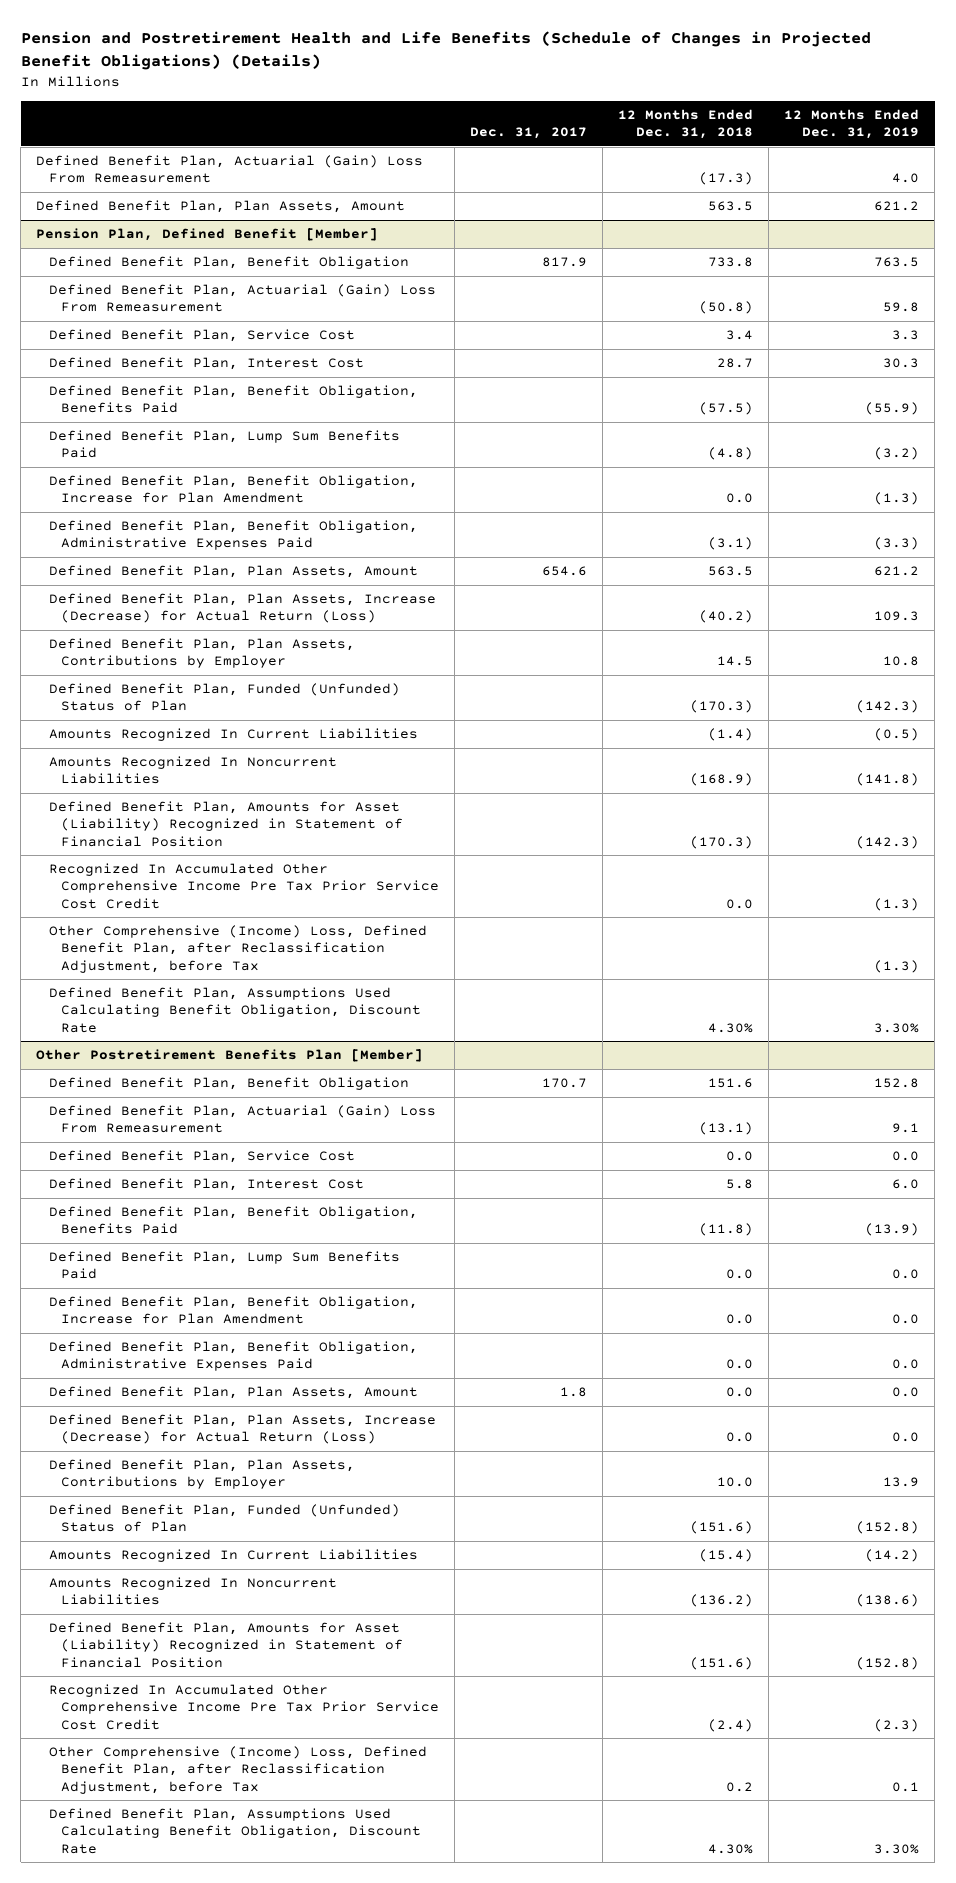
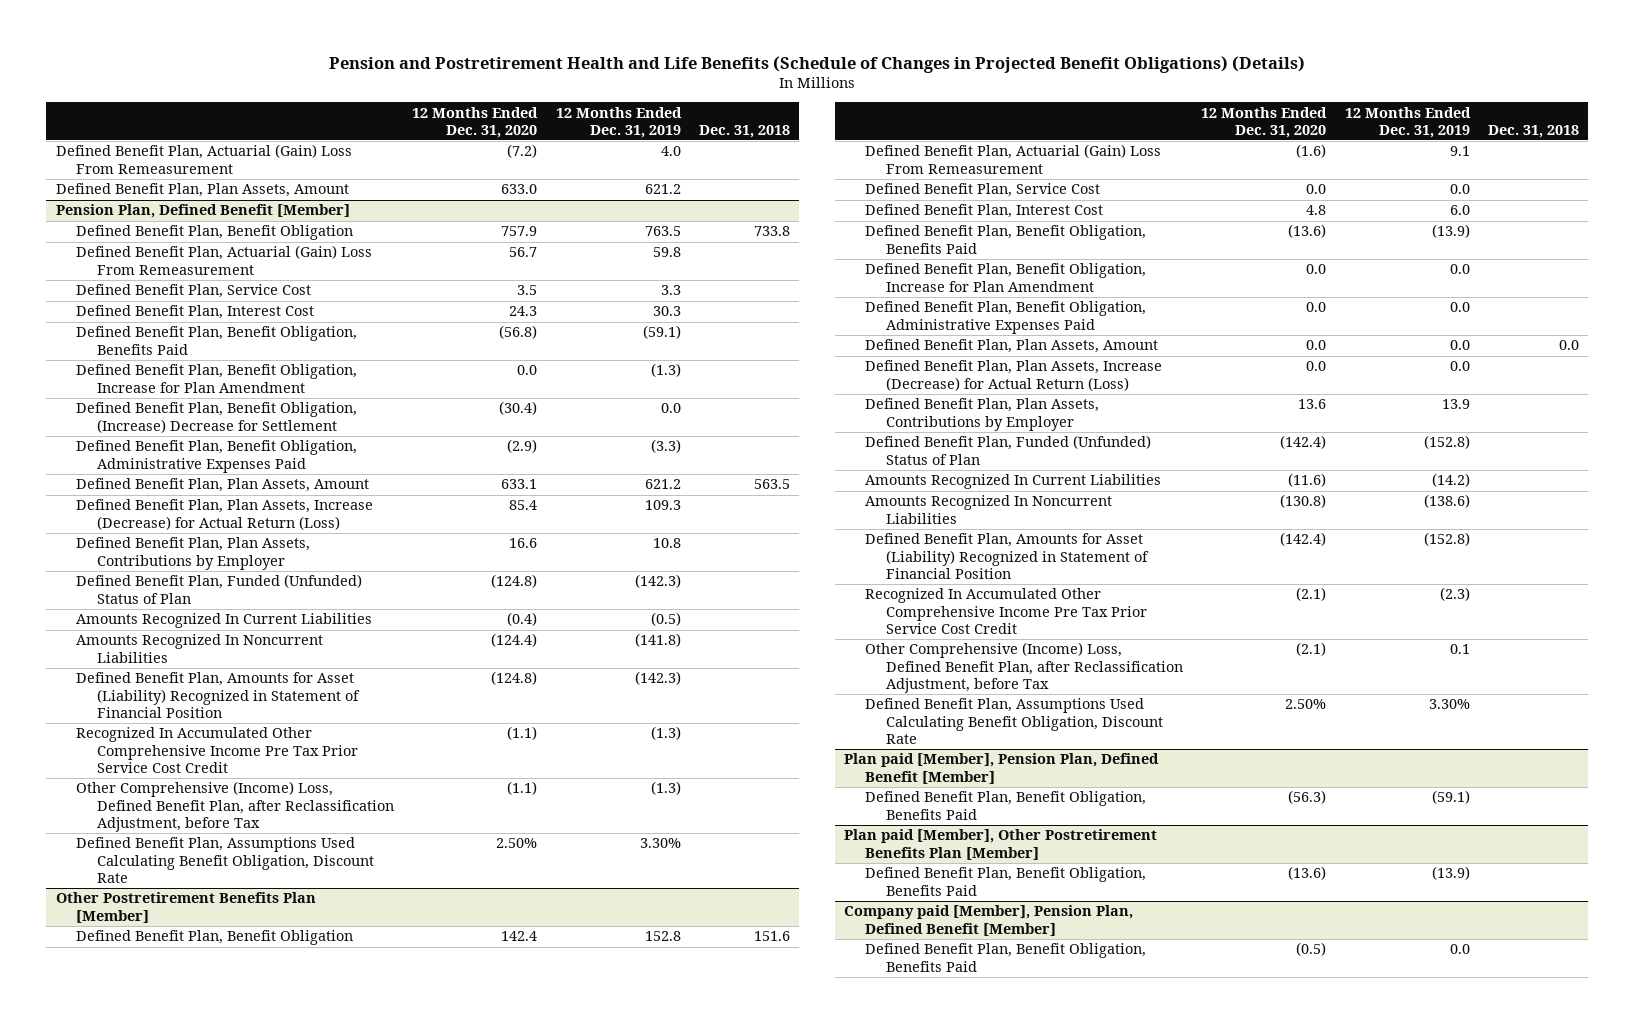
- | Dec. 31, 2017 | 12 Months Ended Dec. 31, 2018 | 12 Months Ended Dec. 31, 2019
+ | 12 Months Ended Dec. 31, 2020 | 12 Months Ended Dec. 31, 2019 | Dec. 31, 2018
@ Pension Plan, Defined Benefit [Member]
- Defined Benefit Plan, Benefit Obligation, Benefits Paid | | (57.5) | (55.9)
- Defined Benefit Plan, Lump Sum Benefits Paid | | (4.8) | (3.2)
+ Defined Benefit Plan, Benefit Obligation, Benefits Paid | (56.8) | (59.1) |
+ Defined Benefit Plan, Benefit Obligation, (Increase) Decrease for Settlement | (30.4) | 0.0 |
@ Other Postretirement Benefits Plan [Member]
- Defined Benefit Plan, Lump Sum Benefits Paid | | 0.0 | 0.0
+ Plan paid [Member], Pension Plan, Defined Benefit [Member]
+ Defined Benefit Plan, Benefit Obligation, Benefits Paid | (56.3) | (59.1) |
+ Plan paid [Member], Other Postretirement Benefits Plan [Member]
+ Defined Benefit Plan, Benefit Obligation, Benefits Paid | (13.6) | (13.9) |
+ Company paid [Member], Pension Plan, Defined Benefit [Member]
+ Defined Benefit Plan, Benefit Obligation, Benefits Paid | (0.5) | 0.0 |

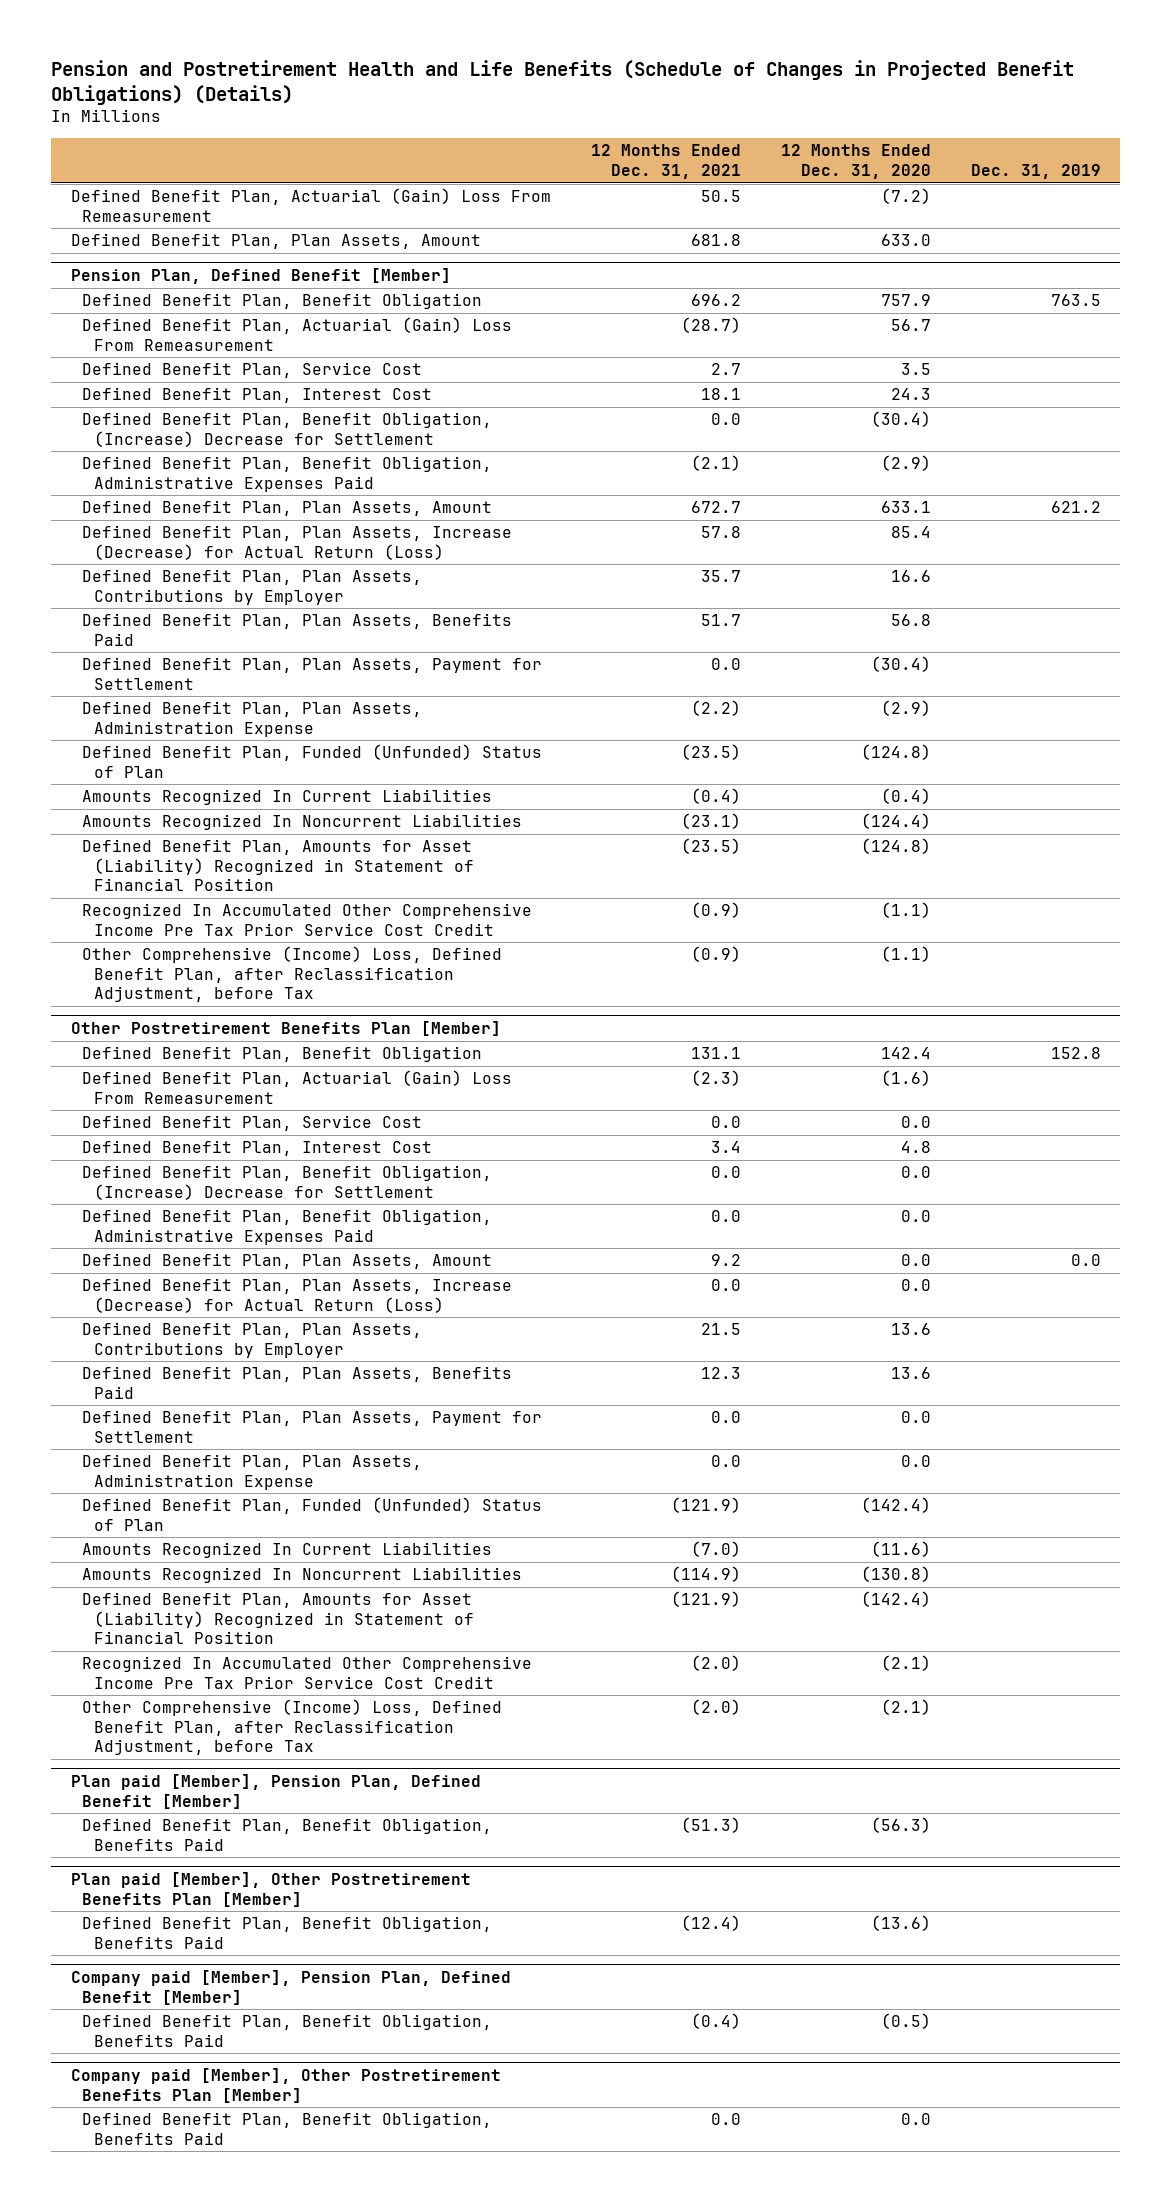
- | 12 Months Ended Dec. 31, 2020 | 12 Months Ended Dec. 31, 2019 | Dec. 31, 2018
+ | 12 Months Ended Dec. 31, 2021 | 12 Months Ended Dec. 31, 2020 | Dec. 31, 2019
@ Pension Plan, Defined Benefit [Member]
- Defined Benefit Plan, Benefit Obligation, Benefits Paid | (56.8) | (59.1) |
- Defined Benefit Plan, Benefit Obligation, Increase for Plan Amendment | 0.0 | (1.3) |
+ Defined Benefit Plan, Plan Assets, Benefits Paid | 51.7 | 56.8 |
+ Defined Benefit Plan, Plan Assets, Payment for Settlement | 0.0 | (30.4) |
+ Defined Benefit Plan, Plan Assets, Administration Expense | (2.2) | (2.9) |
- Defined Benefit Plan, Assumptions Used Calculating Benefit Obligation, Discount Rate | 2.50% | 3.30% |
@ Other Postretirement Benefits Plan [Member]
- Defined Benefit Plan, Benefit Obligation, Benefits Paid | (13.6) | (13.9) |
- Defined Benefit Plan, Benefit Obligation, Increase for Plan Amendment | 0.0 | 0.0 |
+ Defined Benefit Plan, Benefit Obligation, (Increase) Decrease for Settlement | 0.0 | 0.0 |
+ Defined Benefit Plan, Plan Assets, Benefits Paid | 12.3 | 13.6 |
+ Defined Benefit Plan, Plan Assets, Payment for Settlement | 0.0 | 0.0 |
+ Defined Benefit Plan, Plan Assets, Administration Expense | 0.0 | 0.0 |
- Defined Benefit Plan, Assumptions Used Calculating Benefit Obligation, Discount Rate | 2.50% | 3.30% |
+ Company paid [Member], Other Postretirement Benefits Plan [Member]
+ Defined Benefit Plan, Benefit Obligation, Benefits Paid | 0.0 | 0.0 |

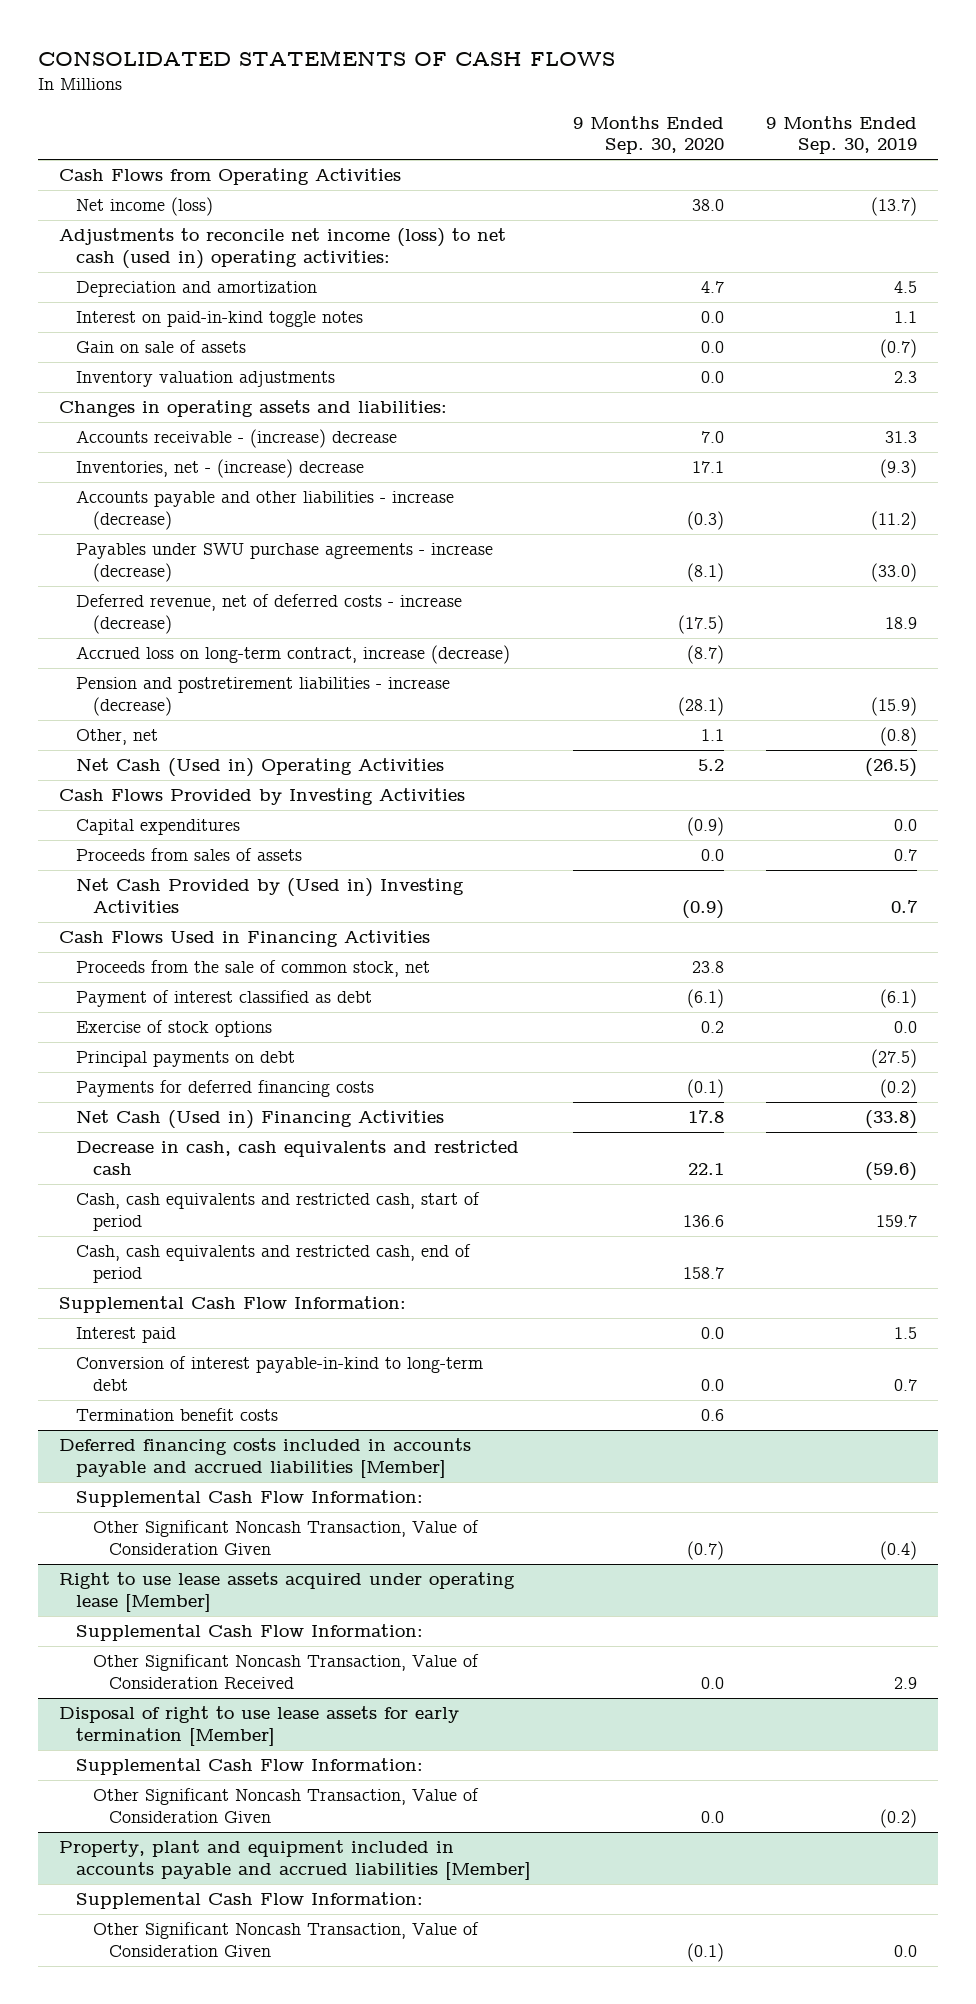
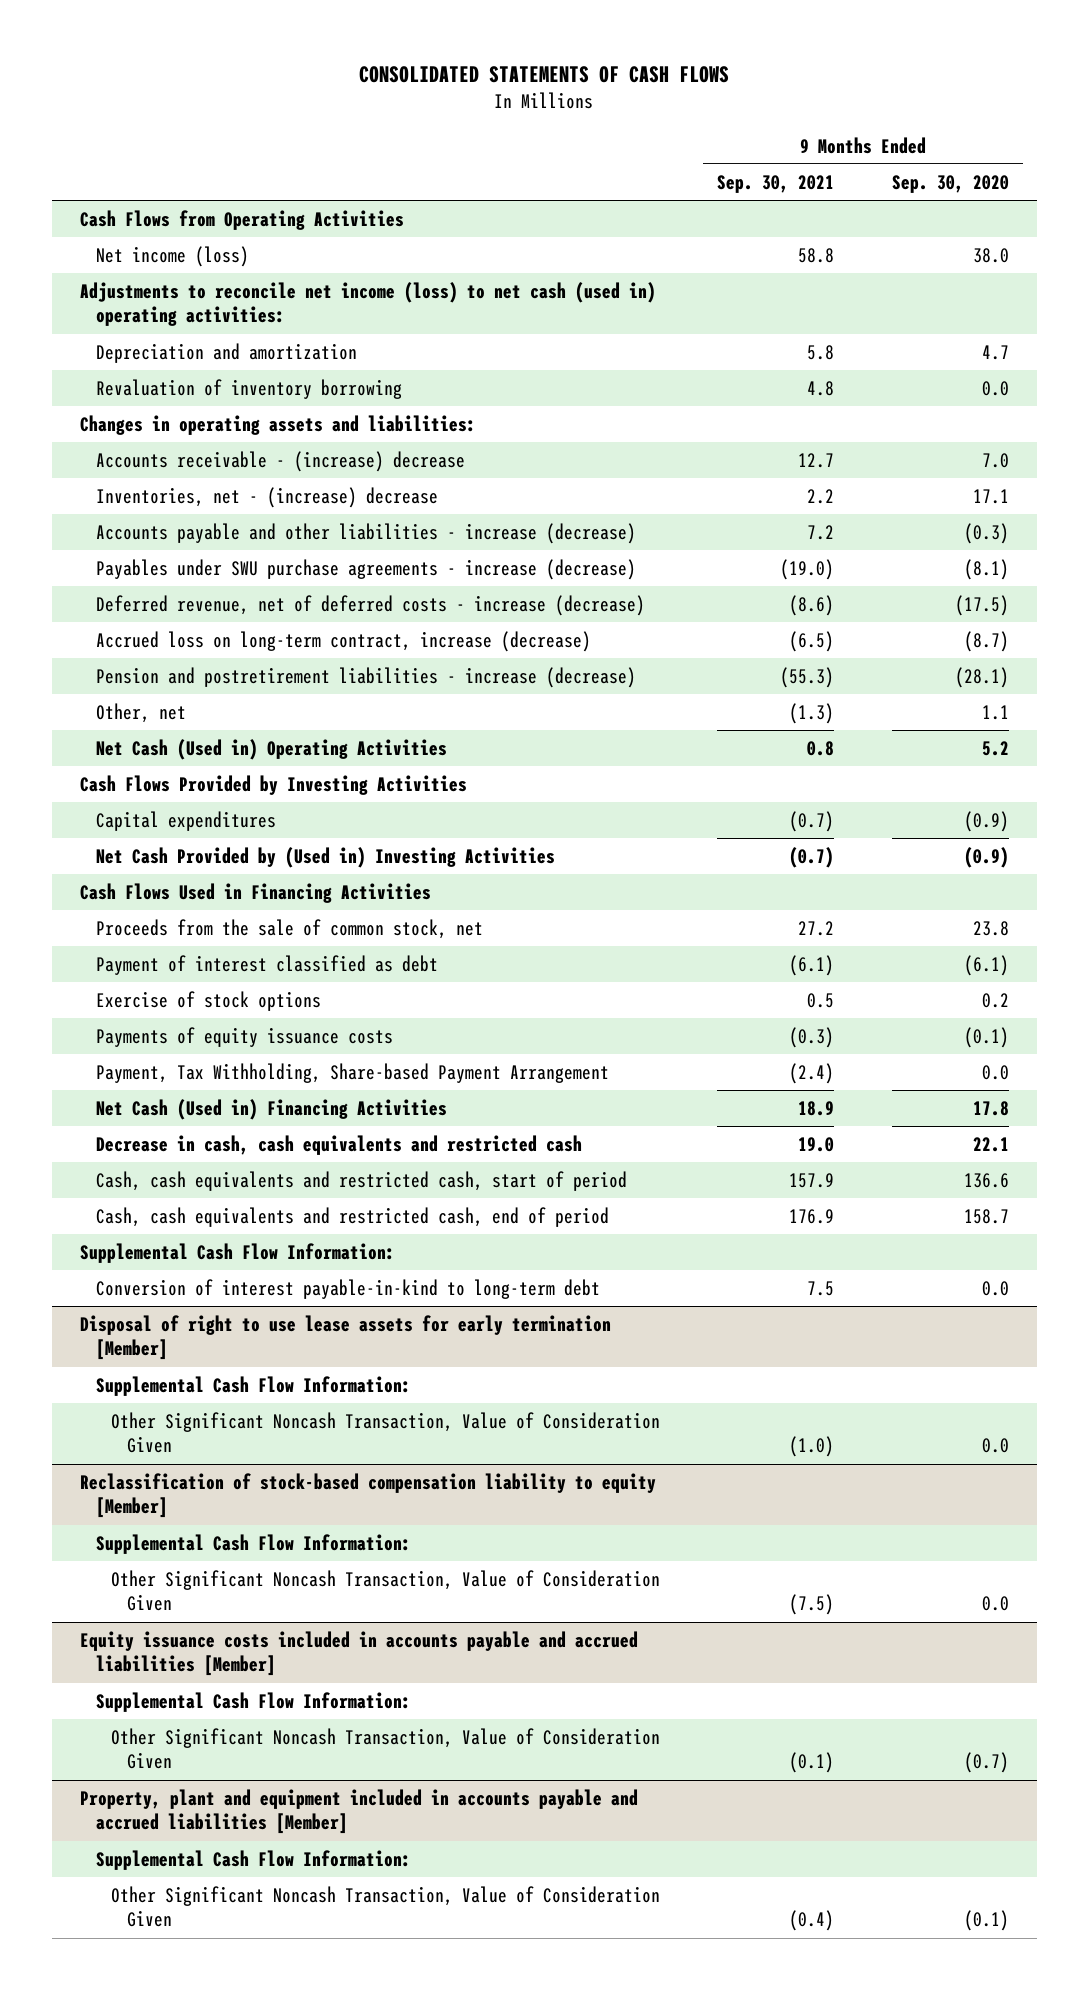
- | 9 Months Ended Sep. 30, 2020 | 9 Months Ended Sep. 30, 2019
+ | 9 Months Ended Sep. 30, 2021 | 9 Months Ended Sep. 30, 2020
- Interest on paid-in-kind toggle notes | 0.0 | 1.1
- Gain on sale of assets | 0.0 | (0.7)
- Inventory valuation adjustments | 0.0 | 2.3
+ Revaluation of inventory borrowing | 4.8 | 0.0
- Proceeds from sales of assets | 0.0 | 0.7
- Principal payments on debt | | (27.5)
- Payments for deferred financing costs | (0.1) | (0.2)
+ Payments of equity issuance costs | (0.3) | (0.1)
+ Payment, Tax Withholding, Share-based Payment Arrangement | (2.4) | 0.0
- Interest paid | 0.0 | 1.5
- Termination benefit costs | 0.6 |
- Deferred financing costs included in accounts payable and accrued liabilities [Member]
- Supplemental Cash Flow Information:
- Other Significant Noncash Transaction, Value of Consideration Given | (0.7) | (0.4)
- Right to use lease assets acquired under operating lease [Member]
- Supplemental Cash Flow Information:
- Other Significant Noncash Transaction, Value of Consideration Received | 0.0 | 2.9
+ Reclassification of stock-based compensation liability to equity [Member]
+ Supplemental Cash Flow Information:
+ Other Significant Noncash Transaction, Value of Consideration Given | (7.5) | 0.0
+ Equity issuance costs included in accounts payable and accrued liabilities [Member]
+ Supplemental Cash Flow Information:
+ Other Significant Noncash Transaction, Value of Consideration Given | (0.1) | (0.7)

